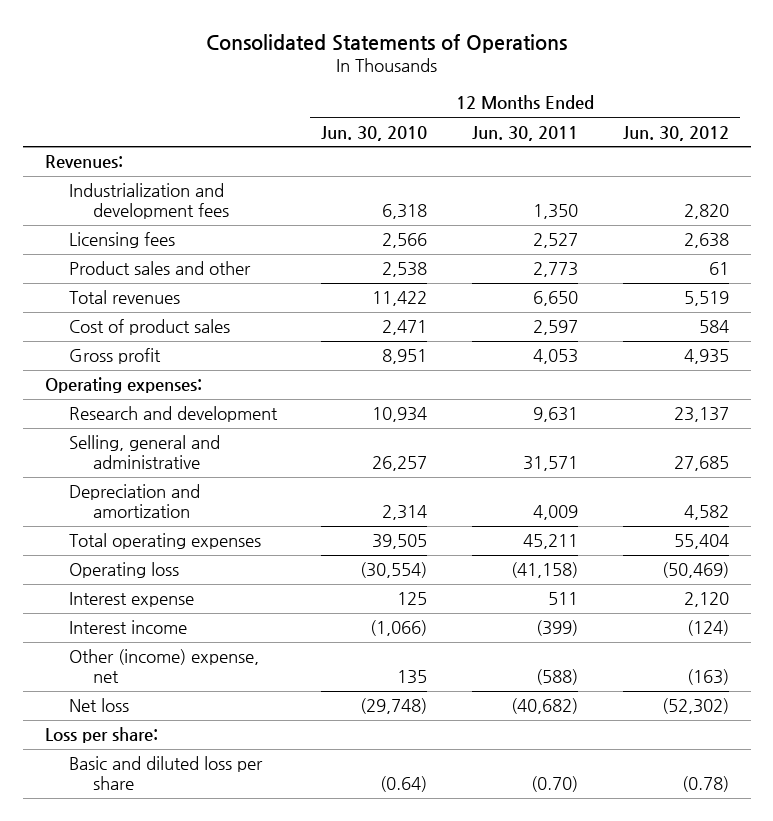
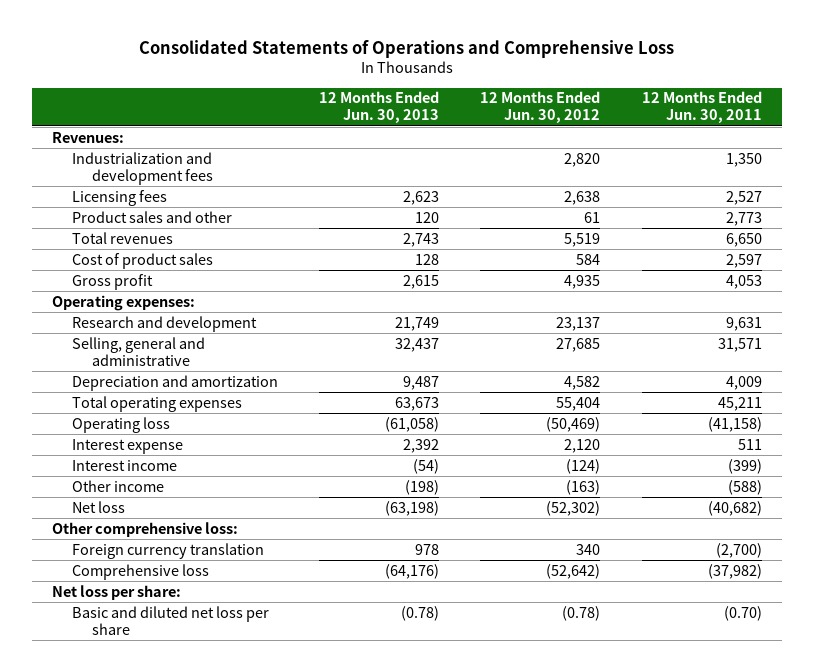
- Consolidated Statements of Operations
+ Consolidated Statements of Operations and Comprehensive Loss
- | 12 Months Ended Jun. 30, 2010 | 12 Months Ended Jun. 30, 2011 | 12 Months Ended Jun. 30, 2012
+ | 12 Months Ended Jun. 30, 2013 | 12 Months Ended Jun. 30, 2012 | 12 Months Ended Jun. 30, 2011
- Other (income) expense, net | 135 | (588) | (163)
+ Other income | (198) | (163) | (588)
- Loss per share:
- Basic and diluted loss per share | (0.64) | (0.70) | (0.78)
+ Other comprehensive loss:
+ Foreign currency translation | 978 | 340 | (2,700)
+ Comprehensive loss | (64,176) | (52,642) | (37,982)
+ Net loss per share:
+ Basic and diluted net loss per share | (0.78) | (0.78) | (0.70)

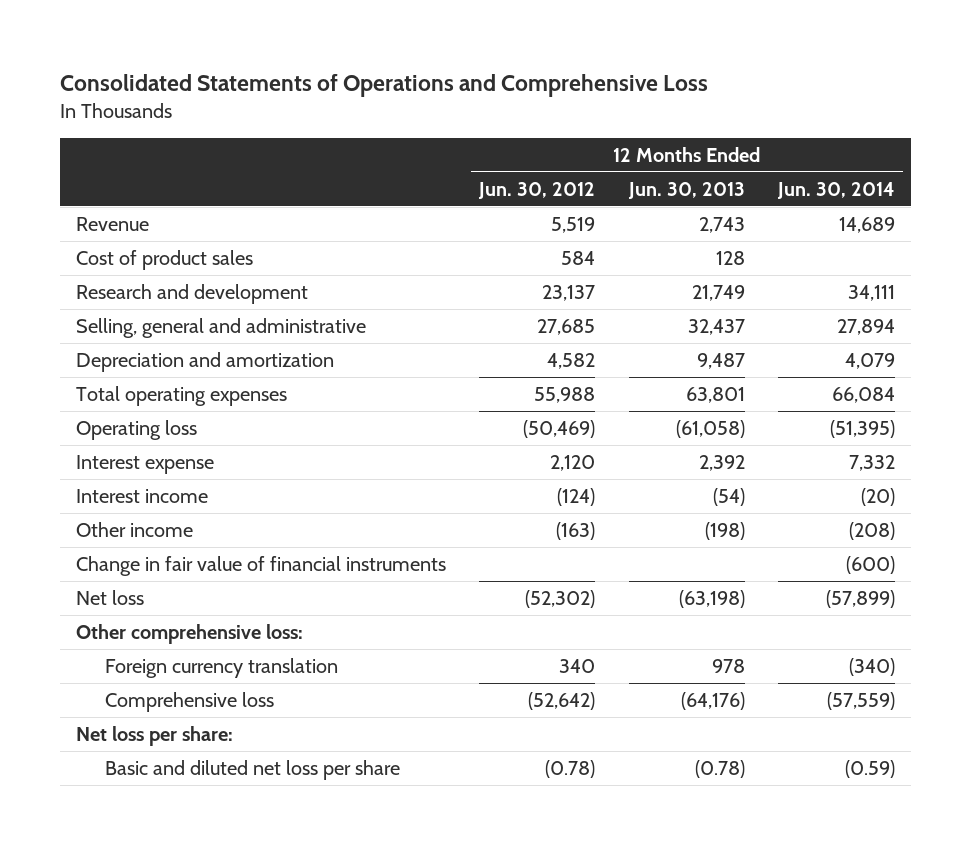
- | 12 Months Ended Jun. 30, 2013 | 12 Months Ended Jun. 30, 2012 | 12 Months Ended Jun. 30, 2011
+ | 12 Months Ended Jun. 30, 2012 | 12 Months Ended Jun. 30, 2013 | 12 Months Ended Jun. 30, 2014
- Revenues:
- Industrialization and development fees | | 2,820 | 1,350
- Licensing fees | 2,623 | 2,638 | 2,527
- Product sales and other | 120 | 61 | 2,773
- Total revenues | 2,743 | 5,519 | 6,650
+ Revenue | 5,519 | 2,743 | 14,689
- Gross profit | 2,615 | 4,935 | 4,053
- Operating expenses:
- Total operating expenses | 63,673 | 55,404 | 45,211
+ Total operating expenses | 55,988 | 63,801 | 66,084
+ Change in fair value of financial instruments | | | (600)

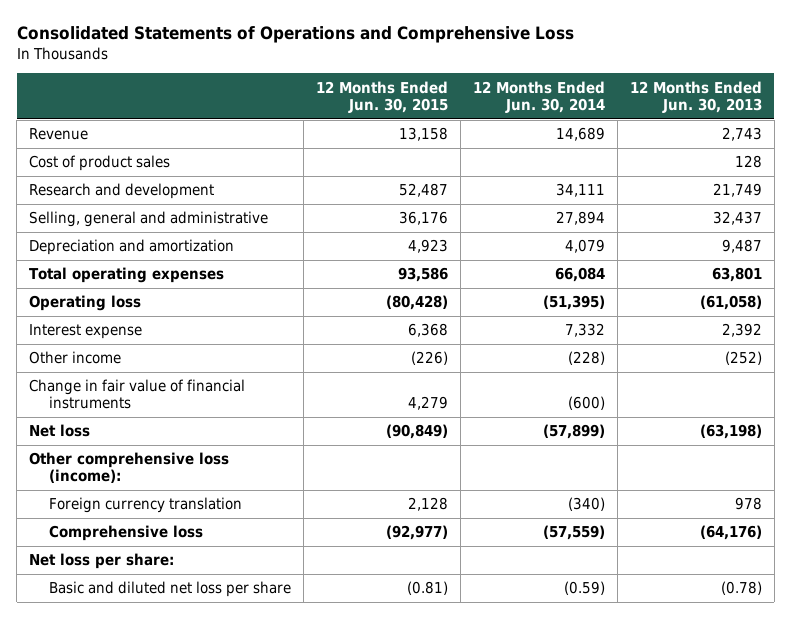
- | 12 Months Ended Jun. 30, 2012 | 12 Months Ended Jun. 30, 2013 | 12 Months Ended Jun. 30, 2014
+ | 12 Months Ended Jun. 30, 2015 | 12 Months Ended Jun. 30, 2014 | 12 Months Ended Jun. 30, 2013
- Interest income | (124) | (54) | (20)
- Other income | (163) | (198) | (208)
+ Other income | (226) | (228) | (252)
- Other comprehensive loss:
+ Other comprehensive loss (income):

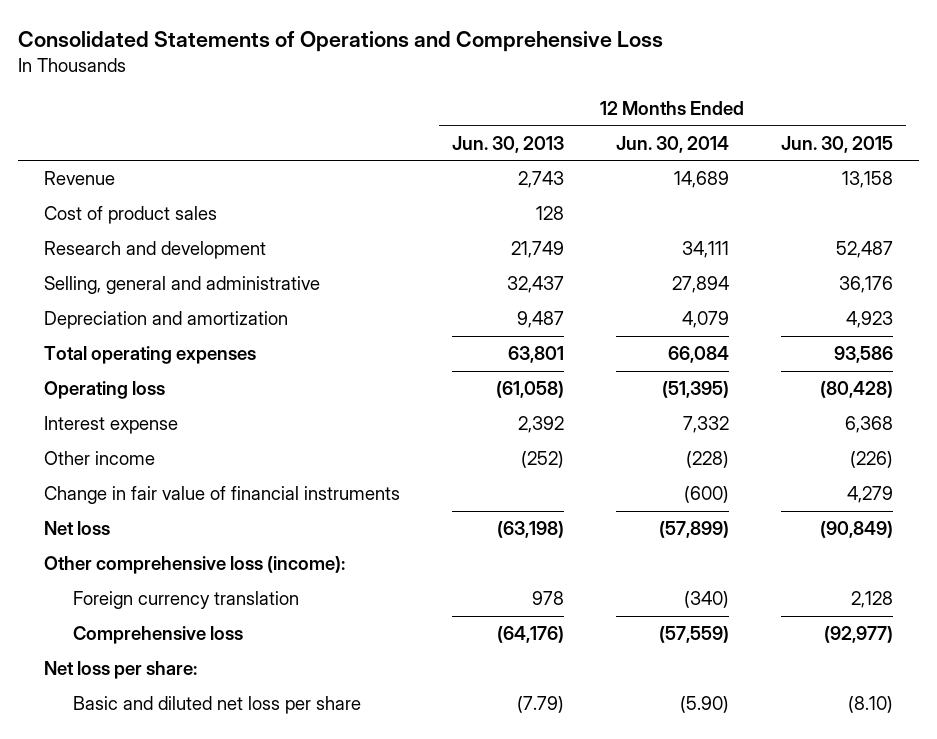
- | 12 Months Ended Jun. 30, 2015 | 12 Months Ended Jun. 30, 2014 | 12 Months Ended Jun. 30, 2013
+ | 12 Months Ended Jun. 30, 2013 | 12 Months Ended Jun. 30, 2014 | 12 Months Ended Jun. 30, 2015
- Basic and diluted net loss per share | (0.81) | (0.59) | (0.78)
+ Basic and diluted net loss per share | (7.79) | (5.90) | (8.10)

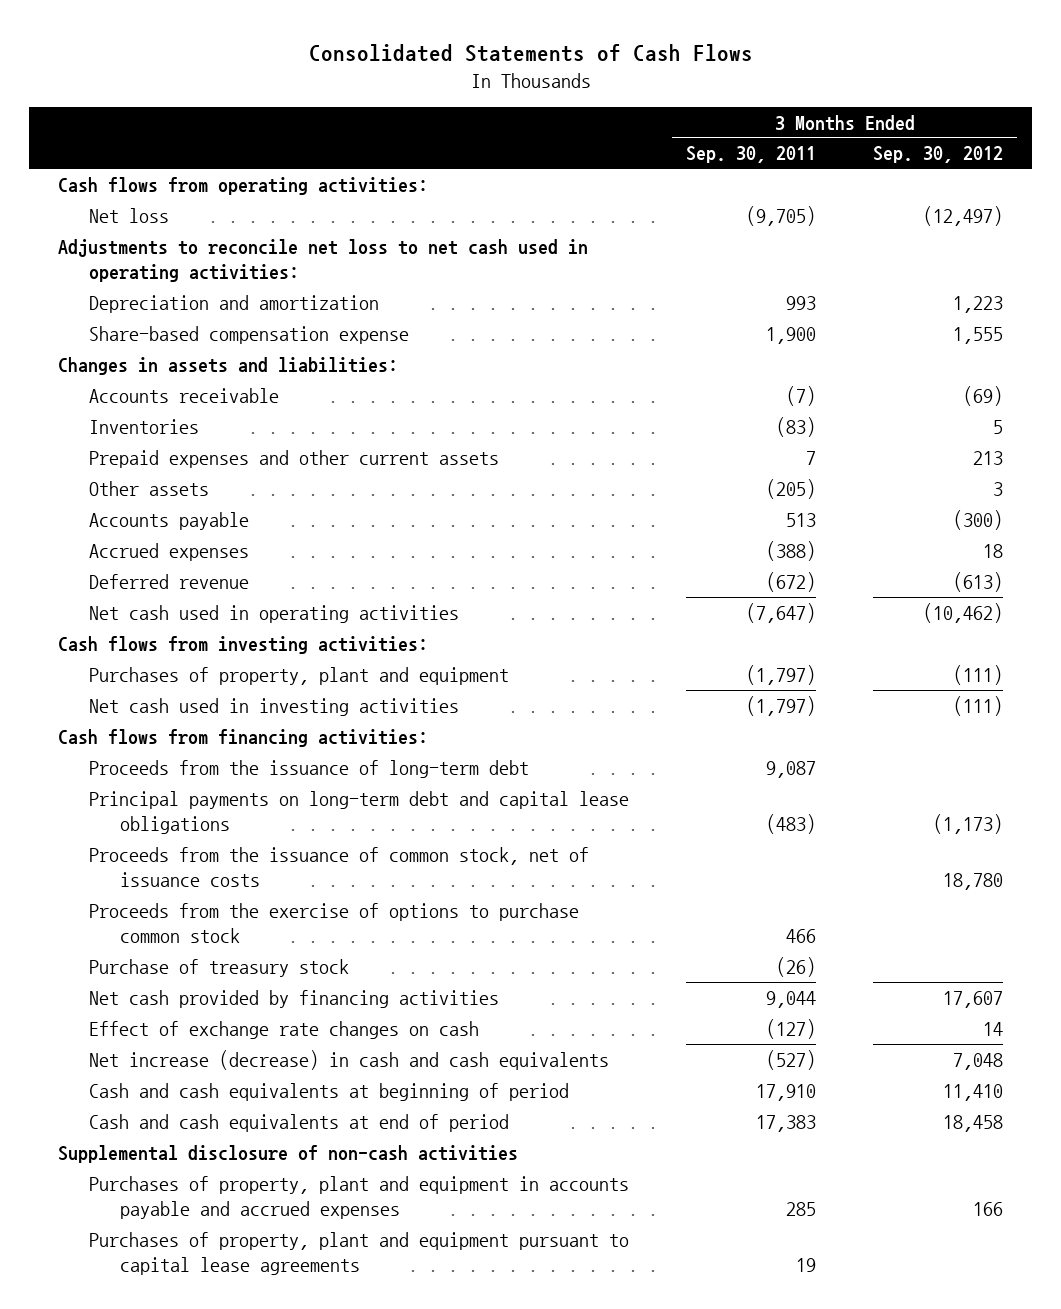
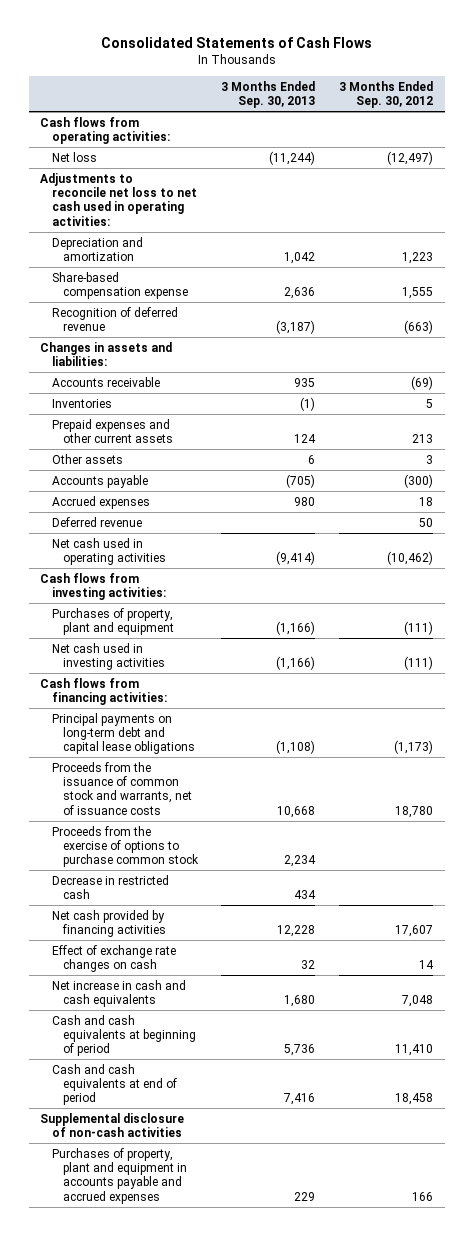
- | 3 Months Ended Sep. 30, 2011 | 3 Months Ended Sep. 30, 2012
+ | 3 Months Ended Sep. 30, 2013 | 3 Months Ended Sep. 30, 2012
+ Recognition of deferred revenue | (3,187) | (663)
- Deferred revenue | (672) | (613)
+ Deferred revenue | | 50
- Proceeds from the issuance of long-term debt | 9,087 |
- Proceeds from the issuance of common stock, net of issuance costs | | 18,780
+ Proceeds from the issuance of common stock and warrants, net of issuance costs | 10,668 | 18,780
- Purchase of treasury stock | (26) |
+ Decrease in restricted cash | 434 |
- Net increase (decrease) in cash and cash equivalents | (527) | 7,048
+ Net increase in cash and cash equivalents | 1,680 | 7,048
- Purchases of property, plant and equipment pursuant to capital lease agreements | 19 |

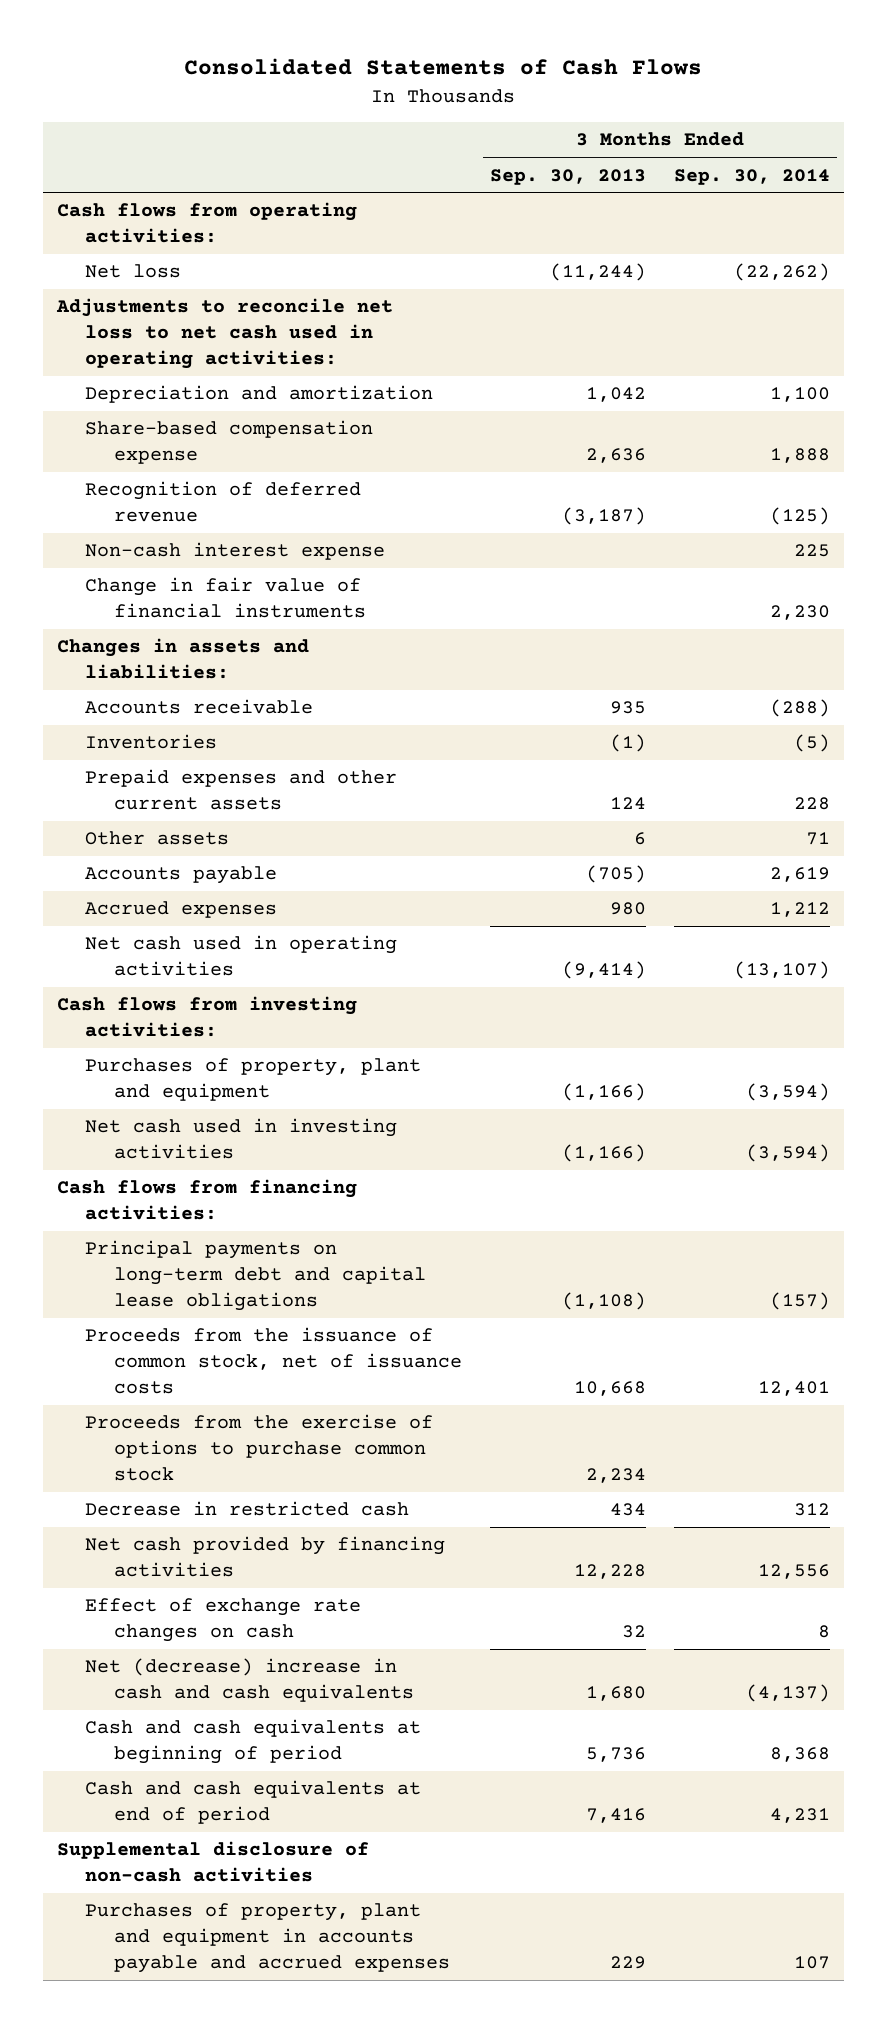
- | 3 Months Ended Sep. 30, 2013 | 3 Months Ended Sep. 30, 2012
+ | 3 Months Ended Sep. 30, 2013 | 3 Months Ended Sep. 30, 2014
+ Non-cash interest expense | | 225
+ Change in fair value of financial instruments | | 2,230
- Deferred revenue | | 50
- Proceeds from the issuance of common stock and warrants, net of issuance costs | 10,668 | 18,780
+ Proceeds from the issuance of common stock, net of issuance costs | 10,668 | 12,401
- Net increase in cash and cash equivalents | 1,680 | 7,048
+ Net (decrease) increase in cash and cash equivalents | 1,680 | (4,137)

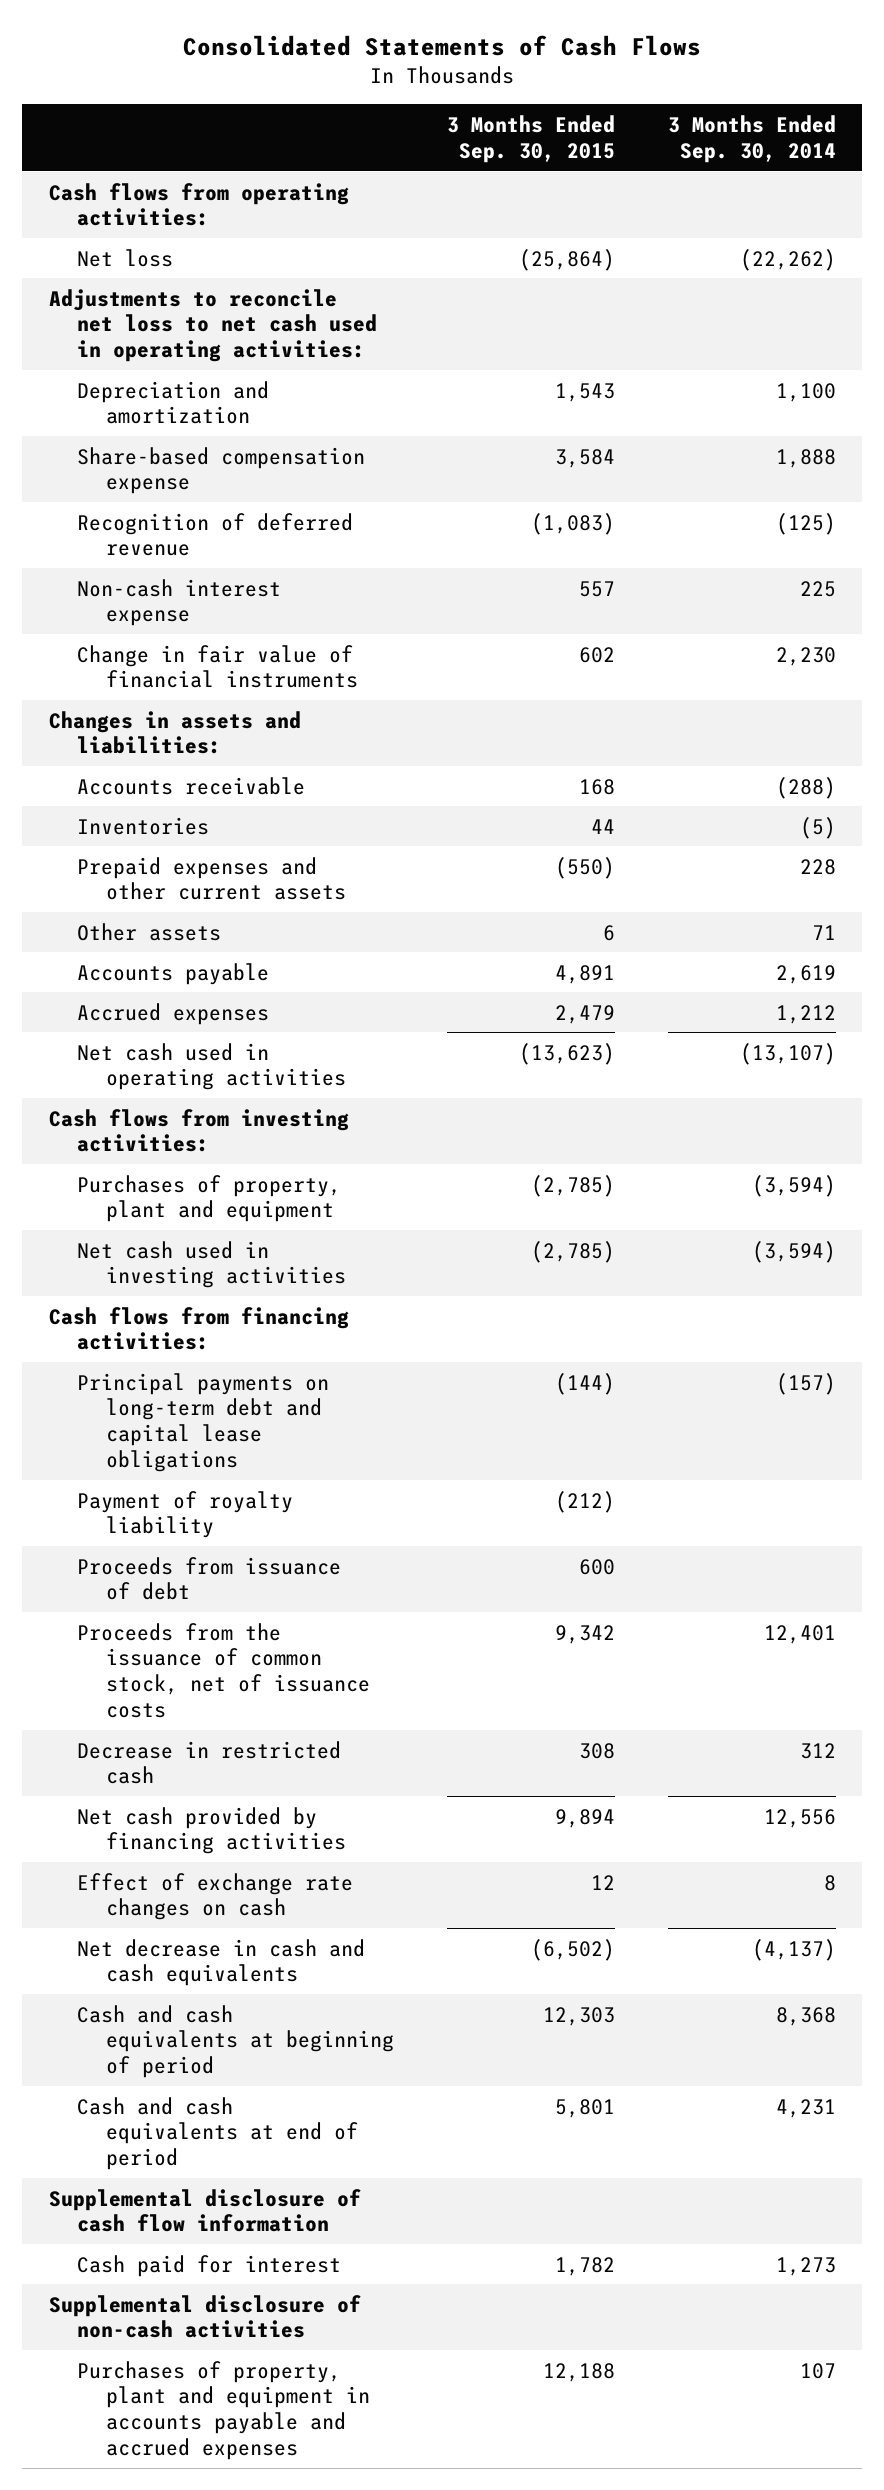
- | 3 Months Ended Sep. 30, 2013 | 3 Months Ended Sep. 30, 2014
+ | 3 Months Ended Sep. 30, 2015 | 3 Months Ended Sep. 30, 2014
+ Payment of royalty liability | (212) |
+ Proceeds from issuance of debt | 600 |
- Proceeds from the exercise of options to purchase common stock | 2,234 |
- Net (decrease) increase in cash and cash equivalents | 1,680 | (4,137)
+ Net decrease in cash and cash equivalents | (6,502) | (4,137)
+ Supplemental disclosure of cash flow information
+ Cash paid for interest | 1,782 | 1,273

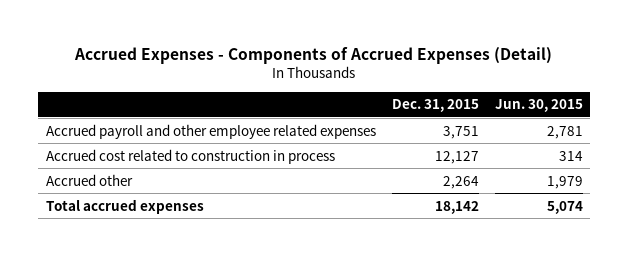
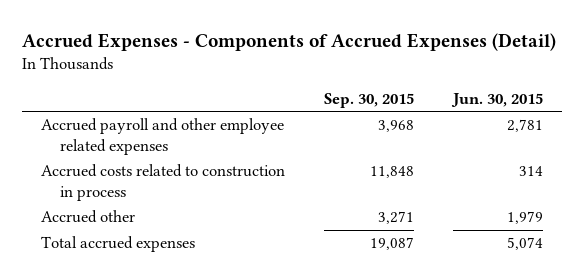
- | Dec. 31, 2015 | Jun. 30, 2015
+ | Sep. 30, 2015 | Jun. 30, 2015
- Accrued cost related to construction in process | 12,127 | 314
+ Accrued costs related to construction in process | 11,848 | 314

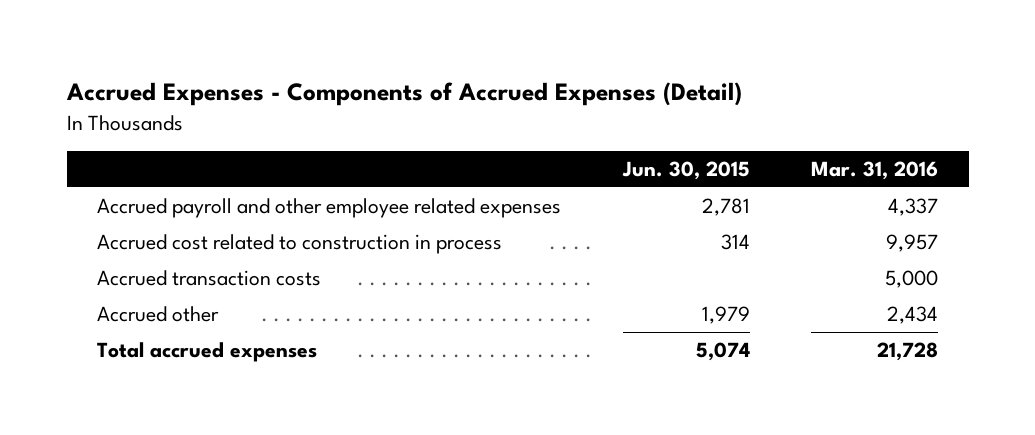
- | Sep. 30, 2015 | Jun. 30, 2015
+ | Jun. 30, 2015 | Mar. 31, 2016
- Accrued costs related to construction in process | 11,848 | 314
+ Accrued cost related to construction in process | 314 | 9,957
+ Accrued transaction costs | | 5,000

